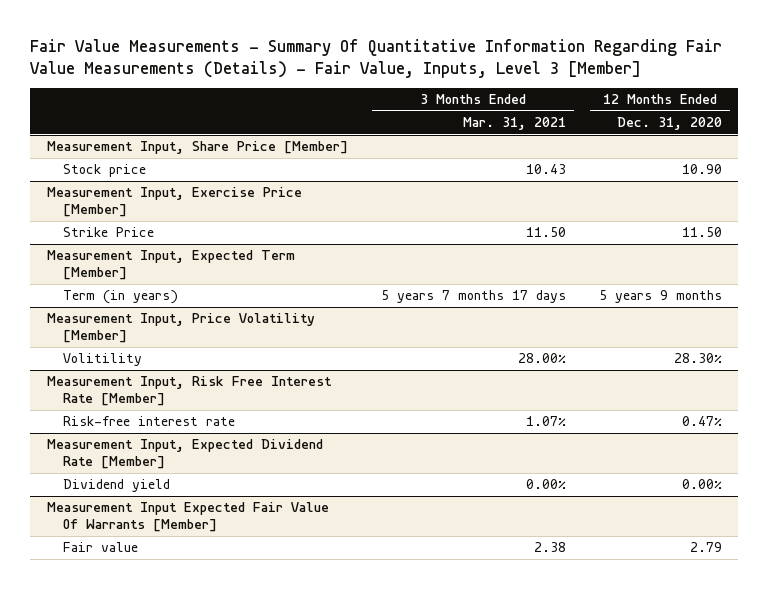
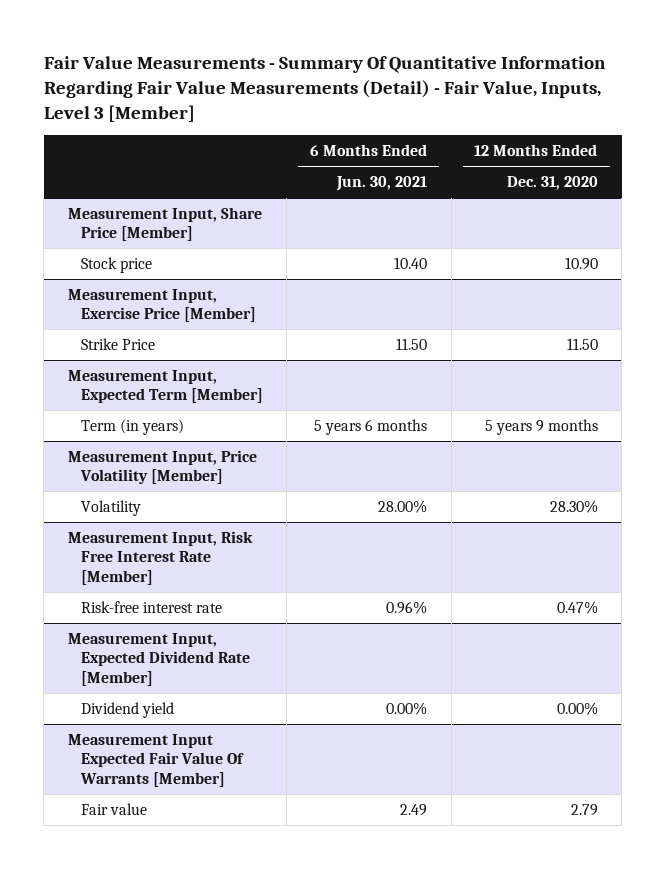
- Fair Value Measurements - Summary Of Quantitative Information Regarding Fair Value Measurements (Details) - Fair Value, Inputs, Level 3 [Member]
+ Fair Value Measurements - Summary Of Quantitative Information Regarding Fair Value Measurements (Detail) - Fair Value, Inputs, Level 3 [Member]
- | 3 Months Ended Mar. 31, 2021 | 12 Months Ended Dec. 31, 2020
+ | 6 Months Ended Jun. 30, 2021 | 12 Months Ended Dec. 31, 2020
@ Measurement Input, Price Volatility [Member]
- Volitility | 28.00% | 28.30%
+ Volatility | 28.00% | 28.30%

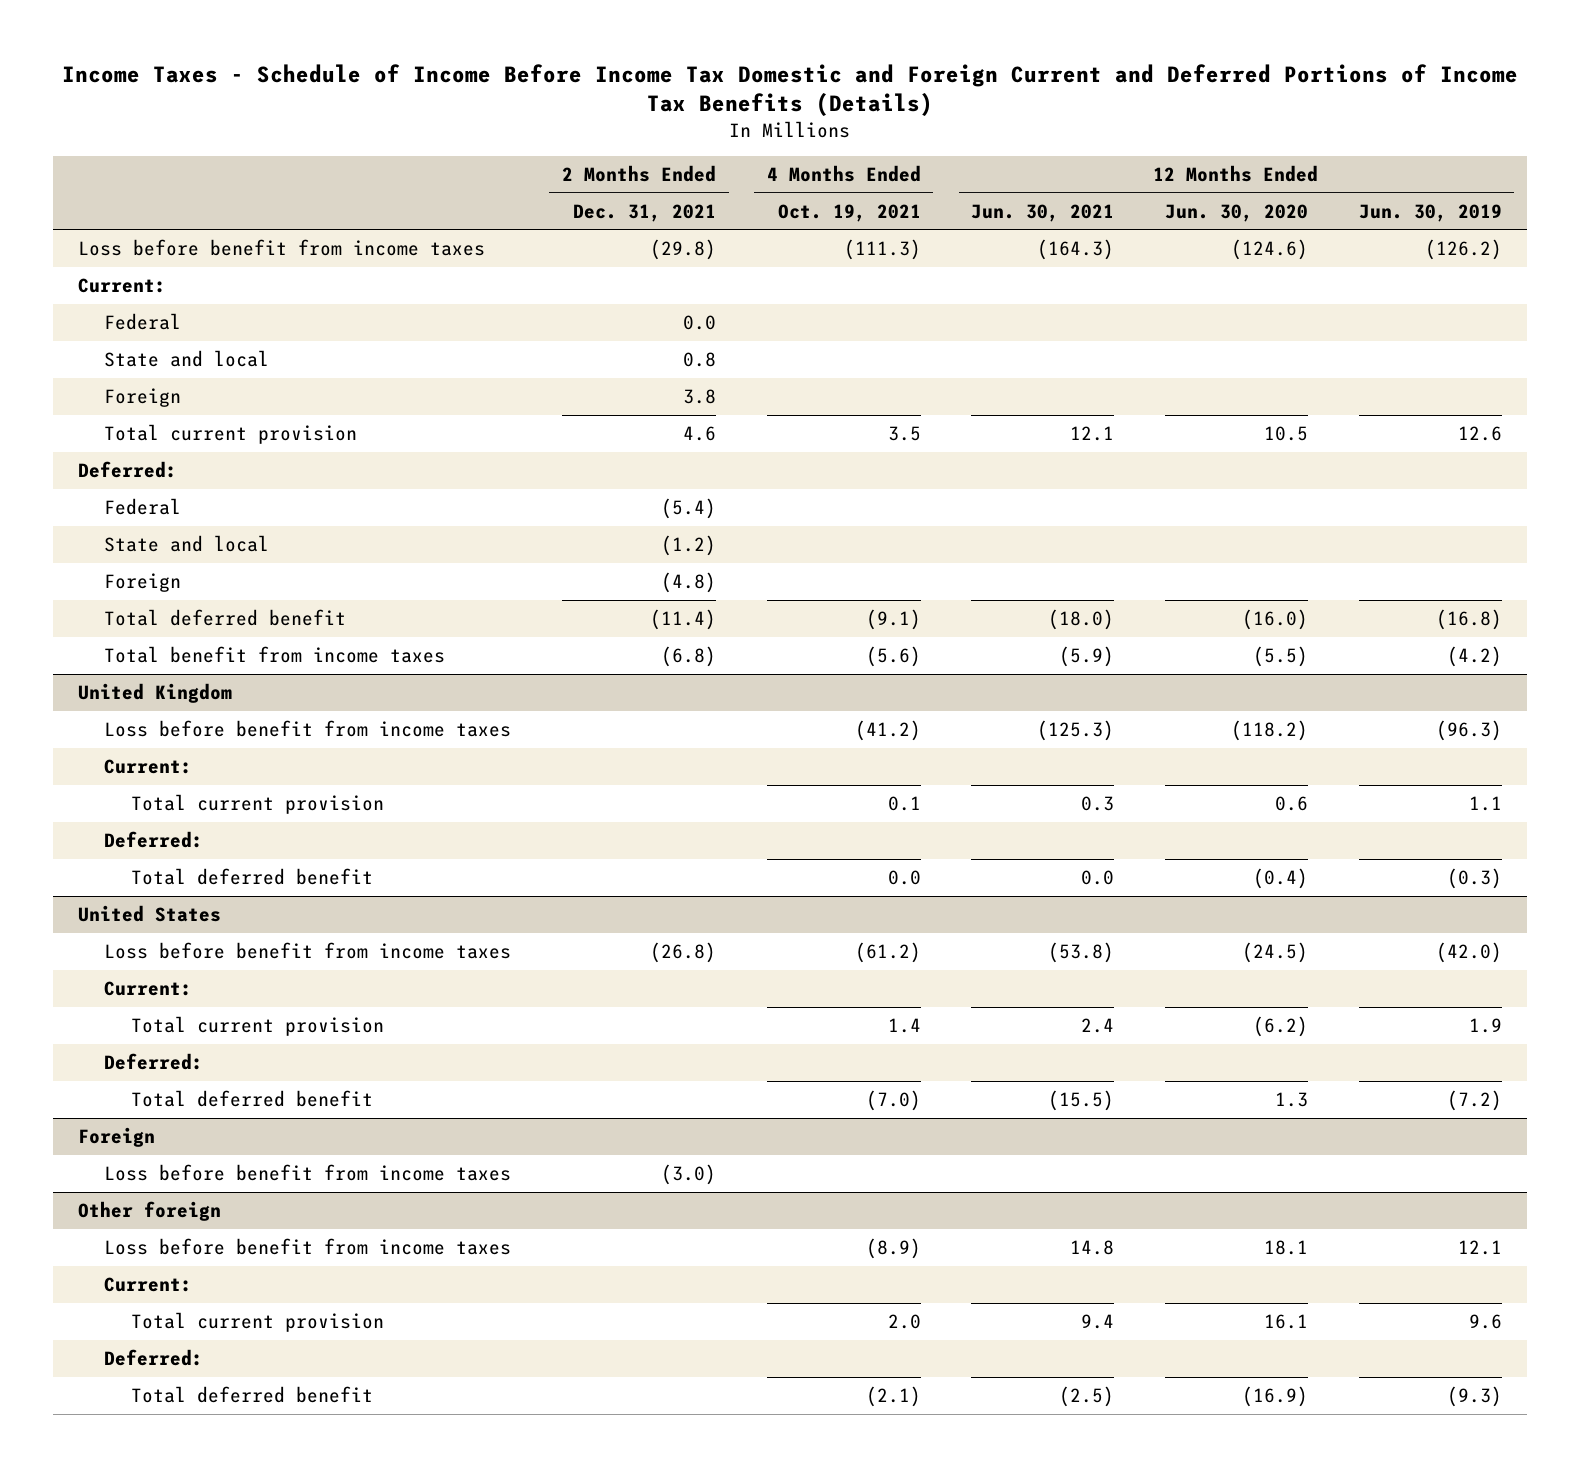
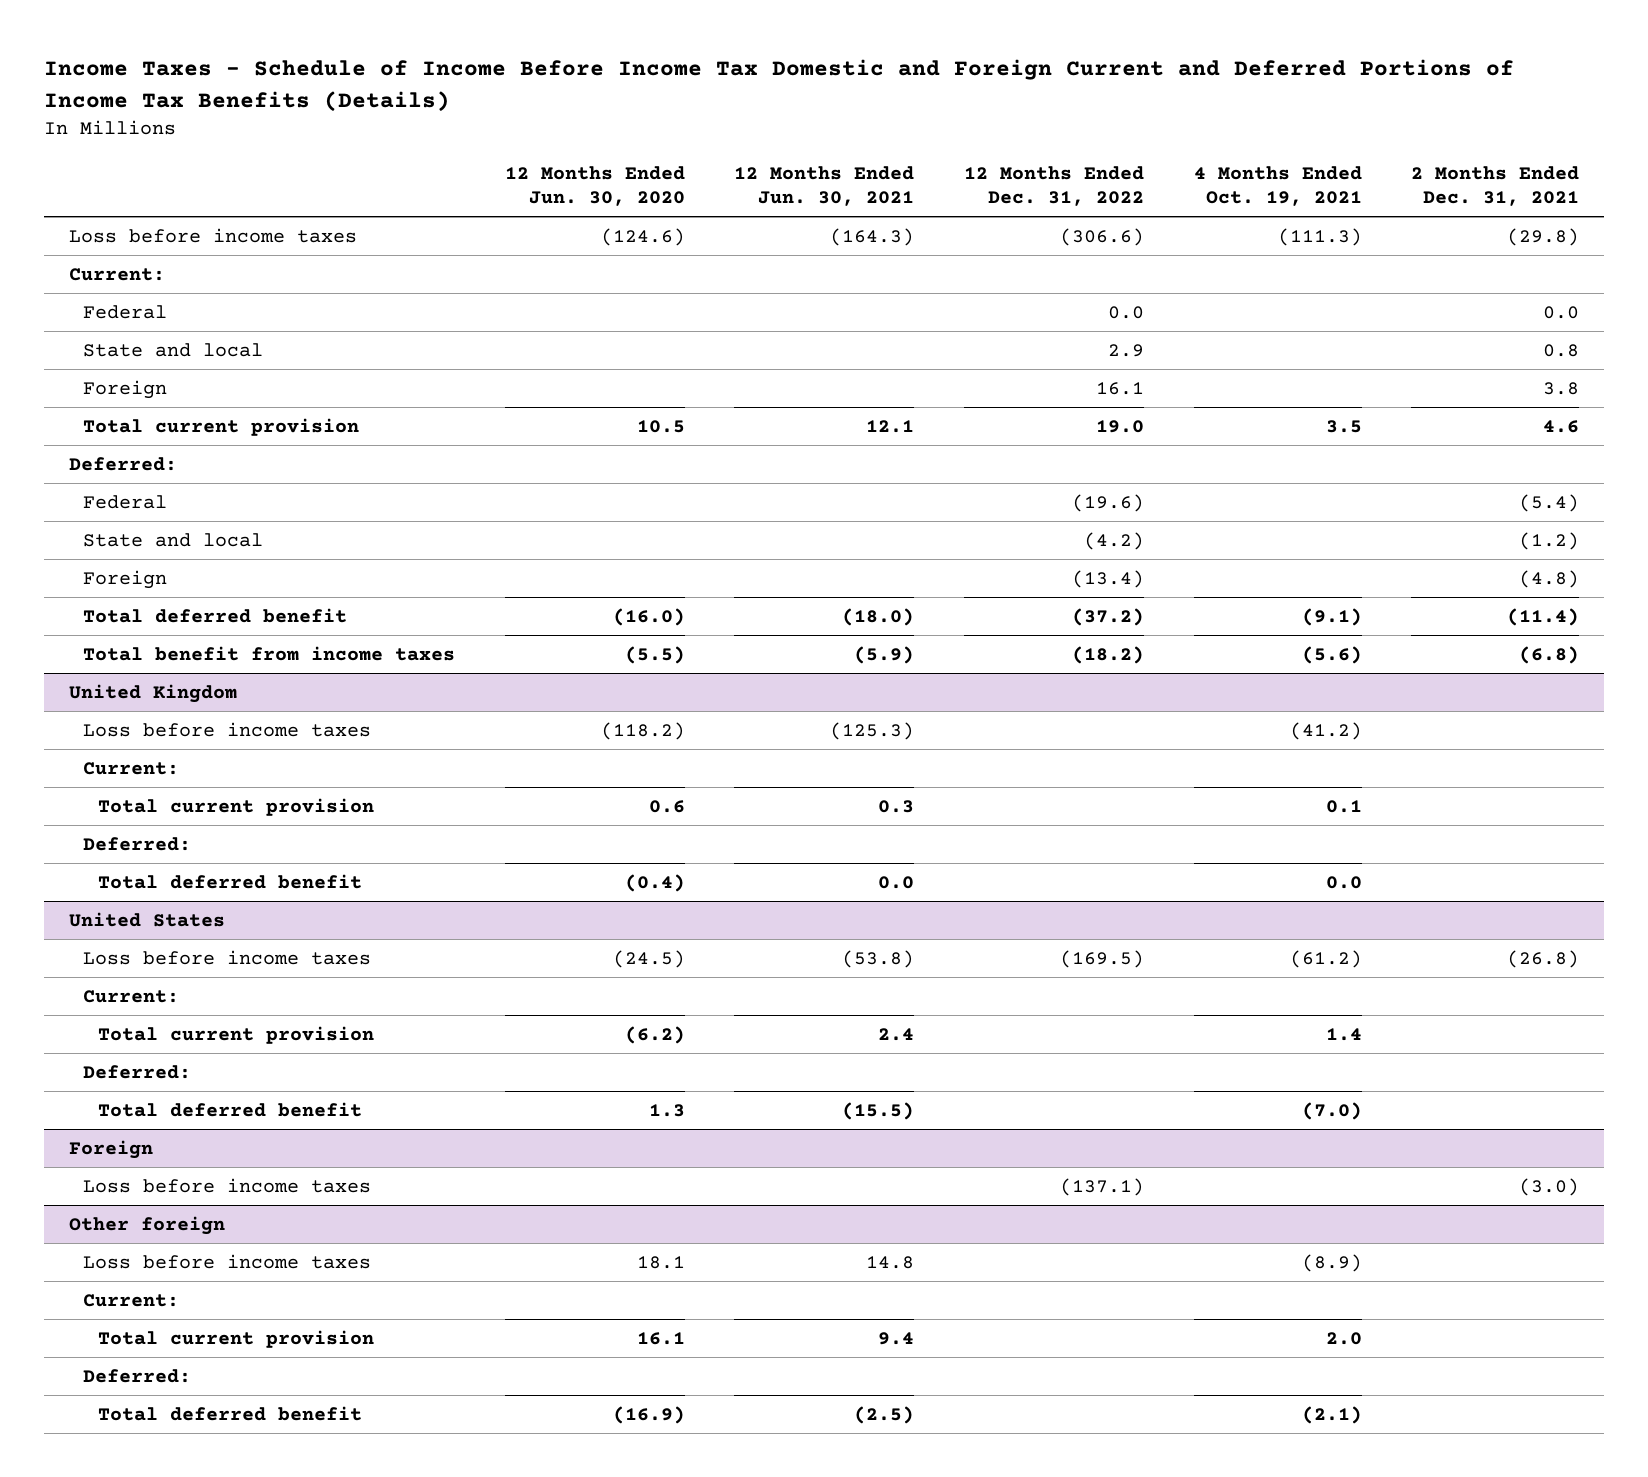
- | 2 Months Ended Dec. 31, 2021 | 4 Months Ended Oct. 19, 2021 | 12 Months Ended Jun. 30, 2021 | 12 Months Ended Jun. 30, 2020 | 12 Months Ended Jun. 30, 2019
+ | 12 Months Ended Jun. 30, 2020 | 12 Months Ended Jun. 30, 2021 | 12 Months Ended Dec. 31, 2022 | 4 Months Ended Oct. 19, 2021 | 2 Months Ended Dec. 31, 2021
- Loss before benefit from income taxes | (29.8) | (111.3) | (164.3) | (124.6) | (126.2)
+ Loss before income taxes | (124.6) | (164.3) | (306.6) | (111.3) | (29.8)
@ United Kingdom
- Loss before benefit from income taxes | | (41.2) | (125.3) | (118.2) | (96.3)
+ Loss before income taxes | (118.2) | (125.3) | | (41.2) |
@ United States
- Loss before benefit from income taxes | (26.8) | (61.2) | (53.8) | (24.5) | (42.0)
+ Loss before income taxes | (24.5) | (53.8) | (169.5) | (61.2) | (26.8)
@ Foreign
- Loss before benefit from income taxes | (3.0) | | | |
+ Loss before income taxes | | | (137.1) | | (3.0)
@ Other foreign
- Loss before benefit from income taxes | | (8.9) | 14.8 | 18.1 | 12.1
+ Loss before income taxes | 18.1 | 14.8 | | (8.9) |

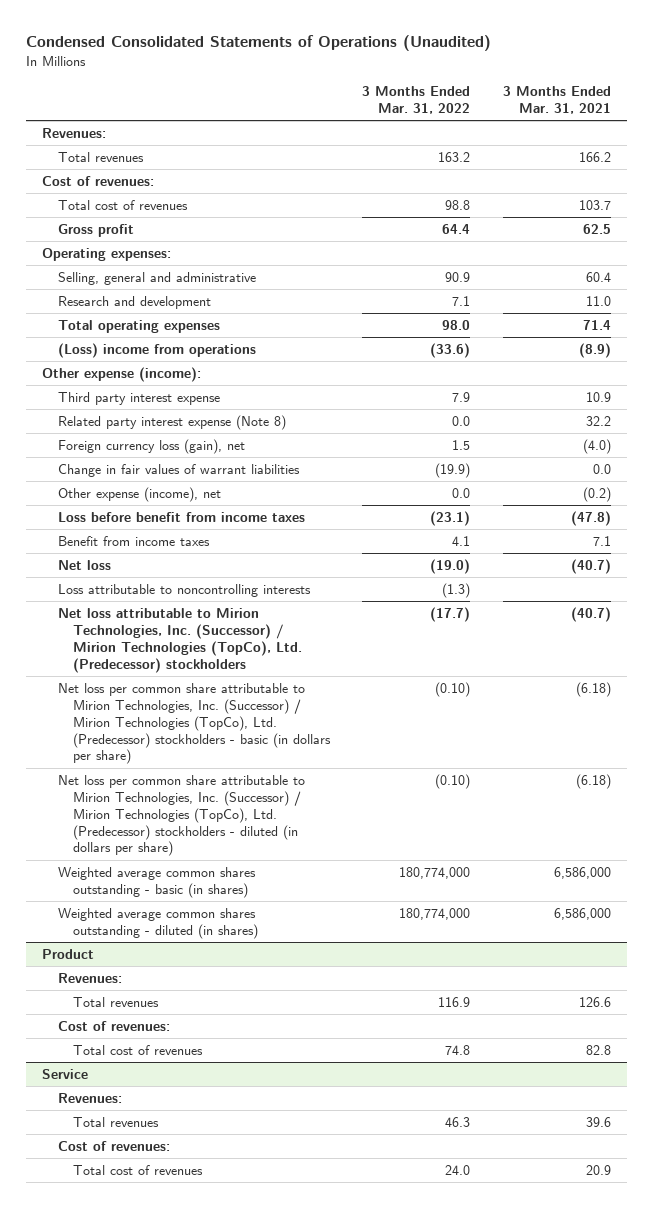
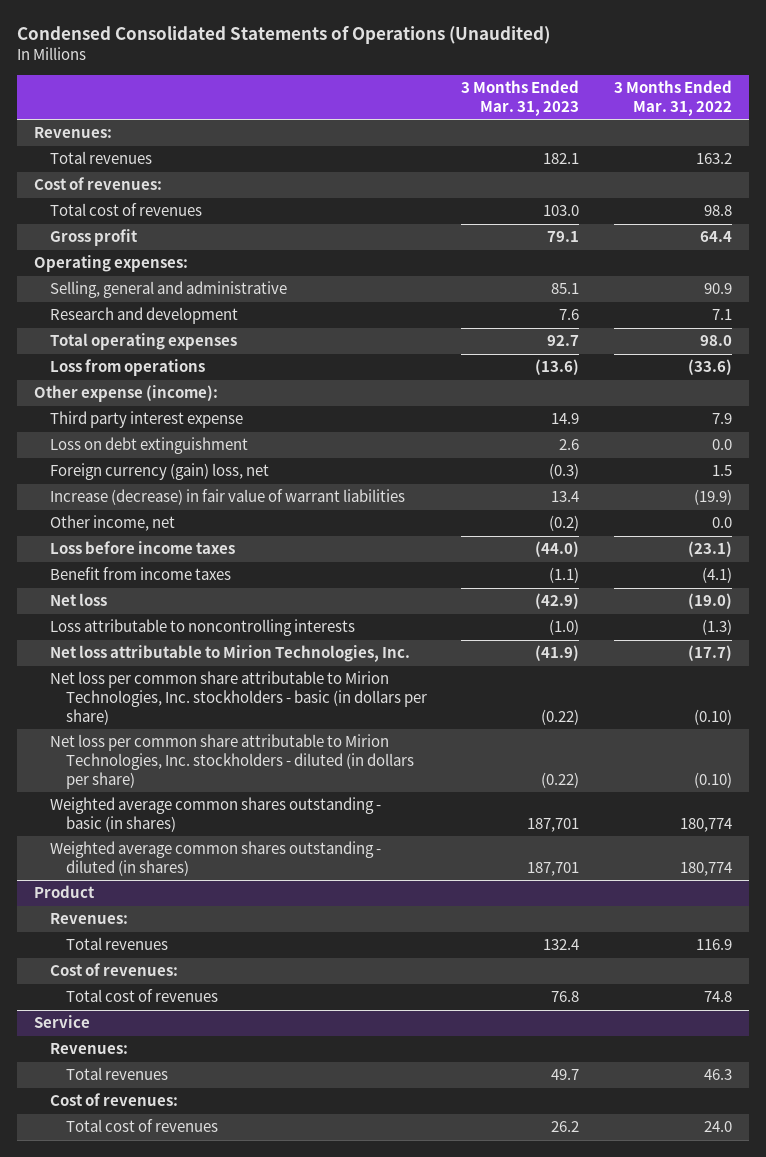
- | 3 Months Ended Mar. 31, 2022 | 3 Months Ended Mar. 31, 2021
+ | 3 Months Ended Mar. 31, 2023 | 3 Months Ended Mar. 31, 2022
- (Loss) income from operations | (33.6) | (8.9)
+ Loss from operations | (13.6) | (33.6)
- Related party interest expense (Note 8) | 0.0 | 32.2
- Foreign currency loss (gain), net | 1.5 | (4.0)
- Change in fair values of warrant liabilities | (19.9) | 0.0
- Other expense (income), net | 0.0 | (0.2)
- Loss before benefit from income taxes | (23.1) | (47.8)
- Benefit from income taxes | 4.1 | 7.1
+ Loss on debt extinguishment | 2.6 | 0.0
+ Foreign currency (gain) loss, net | (0.3) | 1.5
+ Increase (decrease) in fair value of warrant liabilities | 13.4 | (19.9)
+ Other income, net | (0.2) | 0.0
+ Loss before income taxes | (44.0) | (23.1)
+ Benefit from income taxes | (1.1) | (4.1)
- Net loss attributable to Mirion Technologies, Inc. (Successor) / Mirion Technologies (TopCo), Ltd. (Predecessor) stockholders | (17.7) | (40.7)
- Net loss per common share attributable to Mirion Technologies, Inc. (Successor) / Mirion Technologies (TopCo), Ltd. (Predecessor) stockholders - basic (in dollars per share) | (0.10) | (6.18)
- Net loss per common share attributable to Mirion Technologies, Inc. (Successor) / Mirion Technologies (TopCo), Ltd. (Predecessor) stockholders - diluted (in dollars per share) | (0.10) | (6.18)
- Weighted average common shares outstanding - basic (in shares) | 180,774,000 | 6,586,000
- Weighted average common shares outstanding - diluted (in shares) | 180,774,000 | 6,586,000
+ Net loss attributable to Mirion Technologies, Inc. | (41.9) | (17.7)
+ Net loss per common share attributable to Mirion Technologies, Inc. stockholders - basic (in dollars per share) | (0.22) | (0.10)
+ Net loss per common share attributable to Mirion Technologies, Inc. stockholders - diluted (in dollars per share) | (0.22) | (0.10)
+ Weighted average common shares outstanding - basic (in shares) | 187,701 | 180,774
+ Weighted average common shares outstanding - diluted (in shares) | 187,701 | 180,774

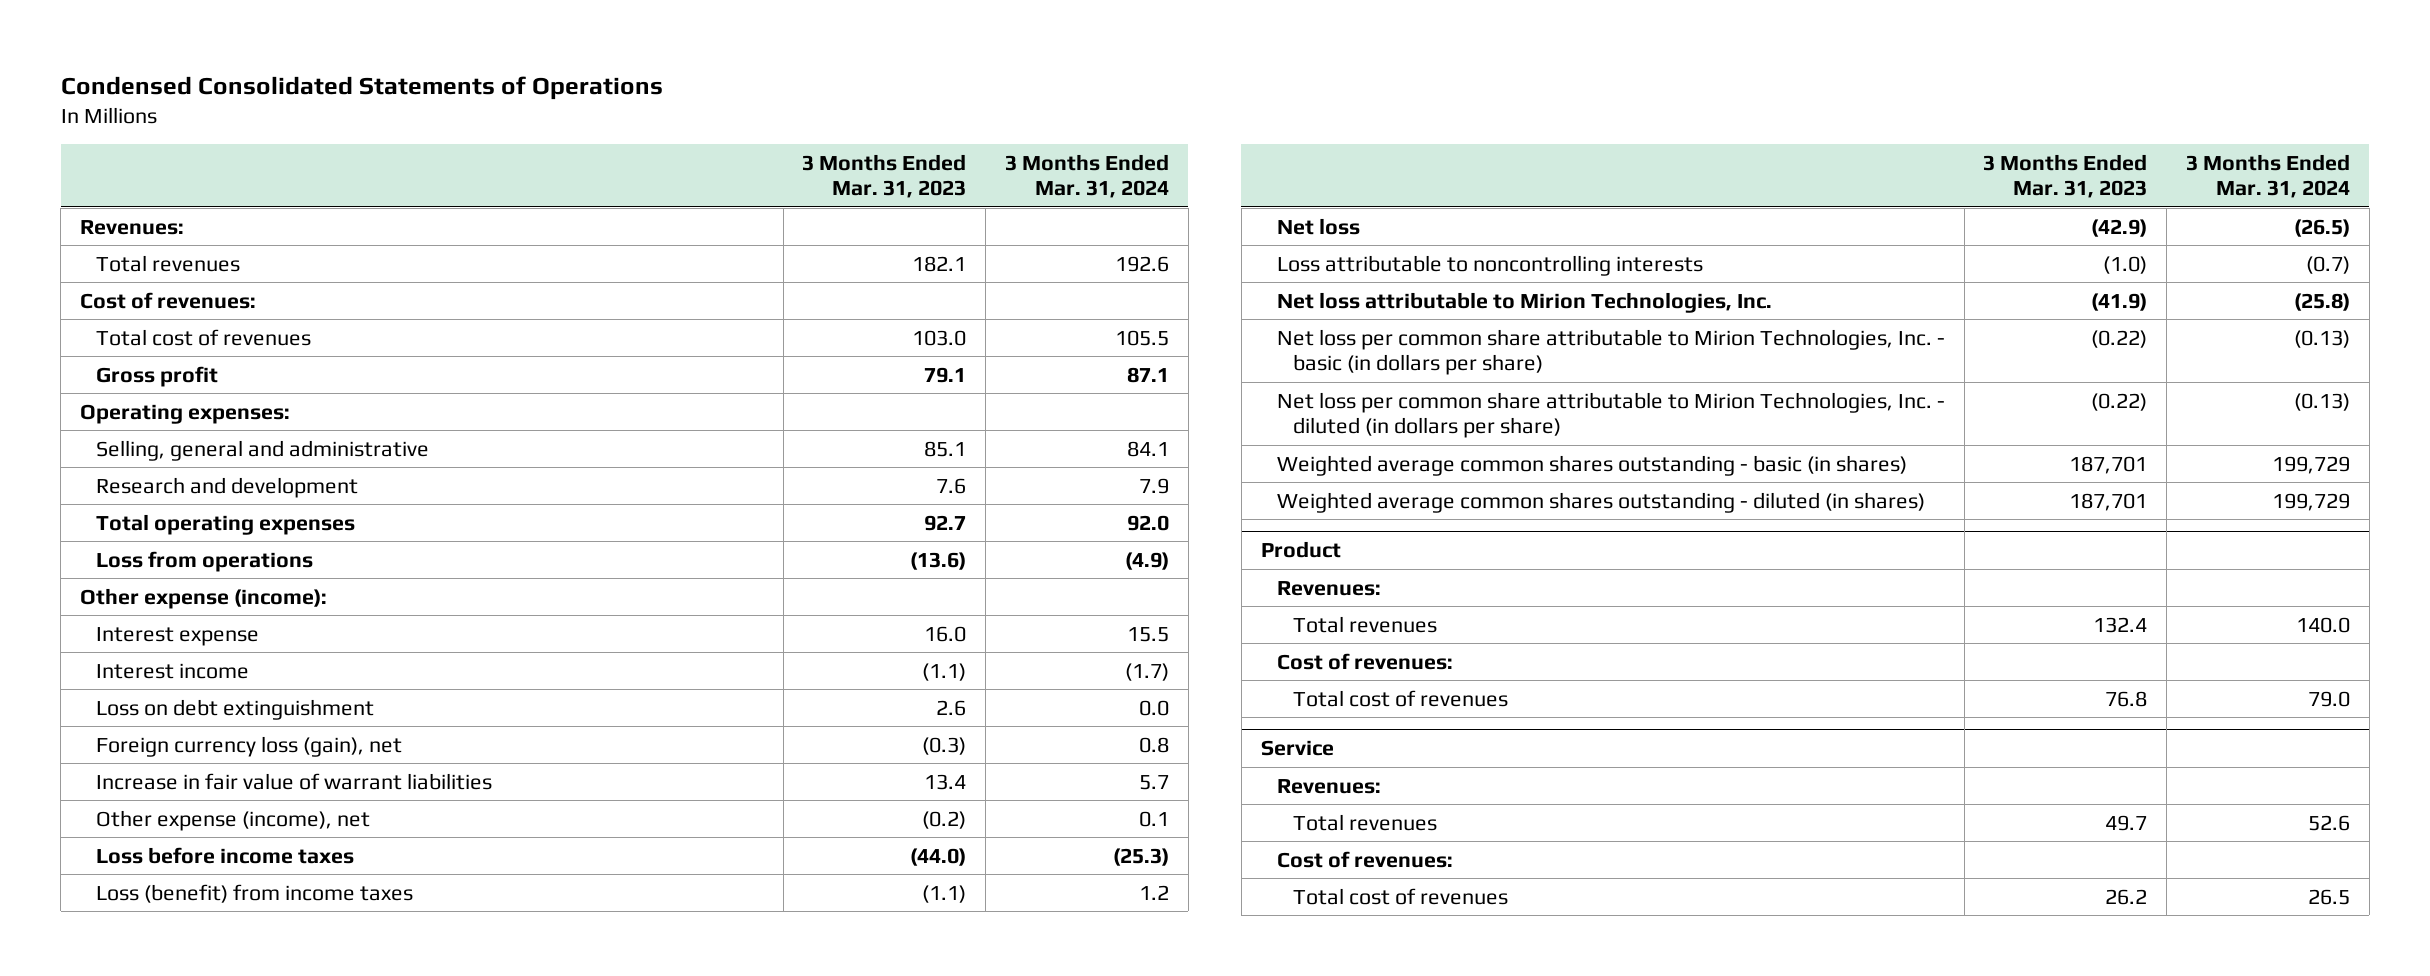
- Condensed Consolidated Statements of Operations (Unaudited)
+ Condensed Consolidated Statements of Operations
- | 3 Months Ended Mar. 31, 2023 | 3 Months Ended Mar. 31, 2022
+ | 3 Months Ended Mar. 31, 2023 | 3 Months Ended Mar. 31, 2024
- Third party interest expense | 14.9 | 7.9
+ Interest expense | 16.0 | 15.5
+ Interest income | (1.1) | (1.7)
- Foreign currency (gain) loss, net | (0.3) | 1.5
- Increase (decrease) in fair value of warrant liabilities | 13.4 | (19.9)
- Other income, net | (0.2) | 0.0
+ Foreign currency loss (gain), net | (0.3) | 0.8
+ Increase in fair value of warrant liabilities | 13.4 | 5.7
+ Other expense (income), net | (0.2) | 0.1
- Benefit from income taxes | (1.1) | (4.1)
+ Loss (benefit) from income taxes | (1.1) | 1.2
- Net loss per common share attributable to Mirion Technologies, Inc. stockholders - basic (in dollars per share) | (0.22) | (0.10)
- Net loss per common share attributable to Mirion Technologies, Inc. stockholders - diluted (in dollars per share) | (0.22) | (0.10)
+ Net loss per common share attributable to Mirion Technologies, Inc. - basic (in dollars per share) | (0.22) | (0.13)
+ Net loss per common share attributable to Mirion Technologies, Inc. - diluted (in dollars per share) | (0.22) | (0.13)

